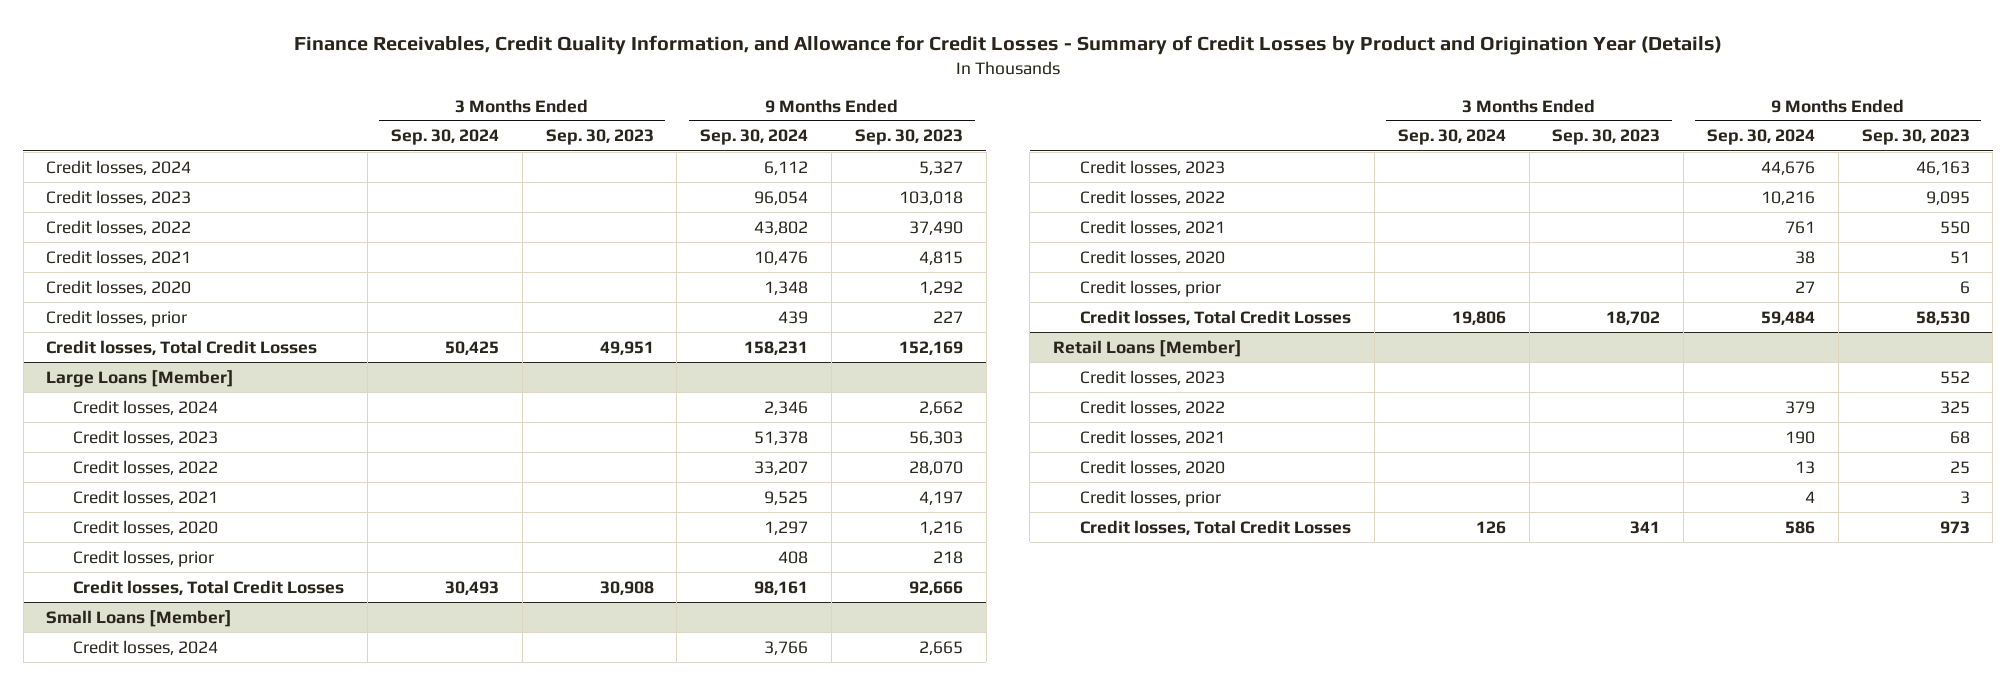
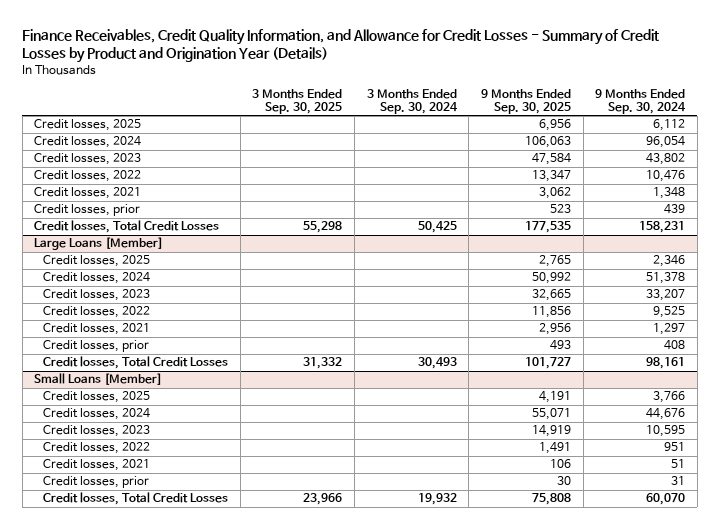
- | 3 Months Ended Sep. 30, 2024 | 3 Months Ended Sep. 30, 2023 | 9 Months Ended Sep. 30, 2024 | 9 Months Ended Sep. 30, 2023
+ | 3 Months Ended Sep. 30, 2025 | 3 Months Ended Sep. 30, 2024 | 9 Months Ended Sep. 30, 2025 | 9 Months Ended Sep. 30, 2024
- Credit losses, 2024 | | | 6,112 | 5,327
- Credit losses, 2023 | | | 96,054 | 103,018
- Credit losses, 2022 | | | 43,802 | 37,490
- Credit losses, 2021 | | | 10,476 | 4,815
- Credit losses, 2020 | | | 1,348 | 1,292
+ Credit losses, 2025 | | | 6,956 | 6,112
+ Credit losses, 2024 | | | 106,063 | 96,054
+ Credit losses, 2023 | | | 47,584 | 43,802
+ Credit losses, 2022 | | | 13,347 | 10,476
+ Credit losses, 2021 | | | 3,062 | 1,348
@ Large Loans [Member]
- Credit losses, 2024 | | | 2,346 | 2,662
- Credit losses, 2023 | | | 51,378 | 56,303
- Credit losses, 2022 | | | 33,207 | 28,070
- Credit losses, 2021 | | | 9,525 | 4,197
- Credit losses, 2020 | | | 1,297 | 1,216
+ Credit losses, 2025 | | | 2,765 | 2,346
+ Credit losses, 2024 | | | 50,992 | 51,378
+ Credit losses, 2023 | | | 32,665 | 33,207
+ Credit losses, 2022 | | | 11,856 | 9,525
+ Credit losses, 2021 | | | 2,956 | 1,297
@ Small Loans [Member]
- Credit losses, 2024 | | | 3,766 | 2,665
- Credit losses, 2023 | | | 44,676 | 46,163
- Credit losses, 2022 | | | 10,216 | 9,095
- Credit losses, 2021 | | | 761 | 550
- Credit losses, 2020 | | | 38 | 51
- Credit losses, prior | | | 27 | 6
- Credit losses, Total Credit Losses | 19,806 | 18,702 | 59,484 | 58,530
- Retail Loans [Member]
- Credit losses, 2023 | | | | 552
- Credit losses, 2022 | | | 379 | 325
- Credit losses, 2021 | | | 190 | 68
- Credit losses, 2020 | | | 13 | 25
- Credit losses, prior | | | 4 | 3
- Credit losses, Total Credit Losses | 126 | 341 | 586 | 973
@ Small Loans [Member]
+ Credit losses, 2025 | | | 4,191 | 3,766
+ Credit losses, 2024 | | | 55,071 | 44,676
+ Credit losses, 2023 | | | 14,919 | 10,595
+ Credit losses, 2022 | | | 1,491 | 951
+ Credit losses, 2021 | | | 106 | 51
+ Credit losses, prior | | | 30 | 31
+ Credit losses, Total Credit Losses | 23,966 | 19,932 | 75,808 | 60,070

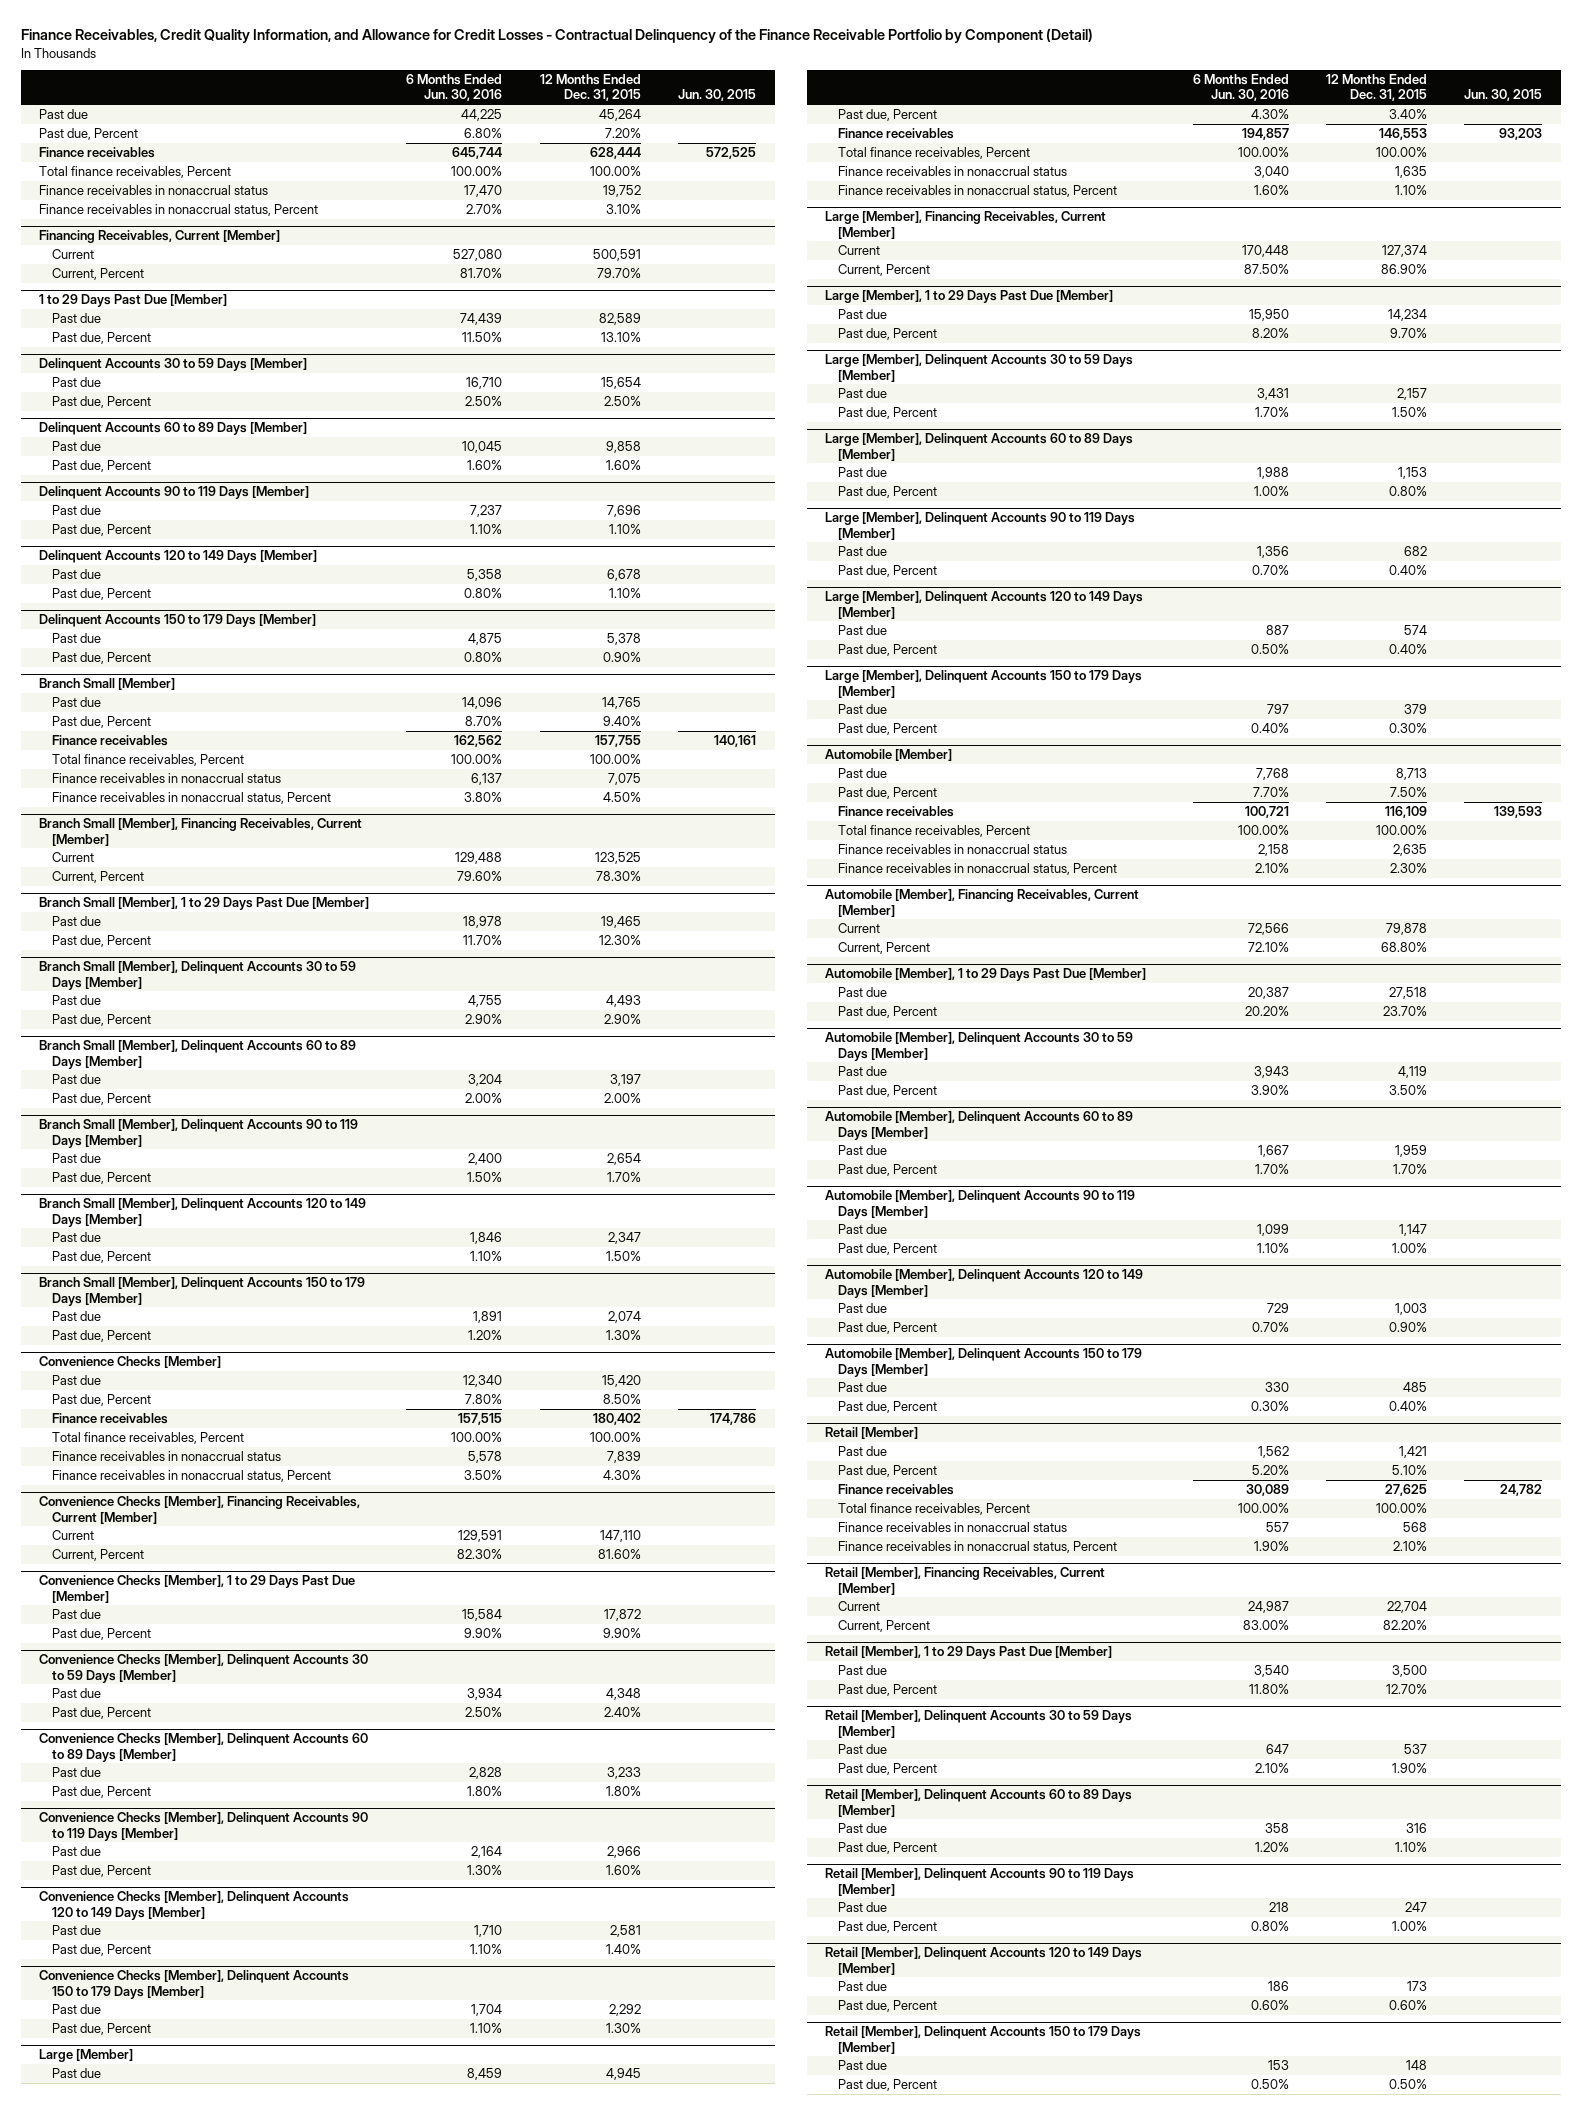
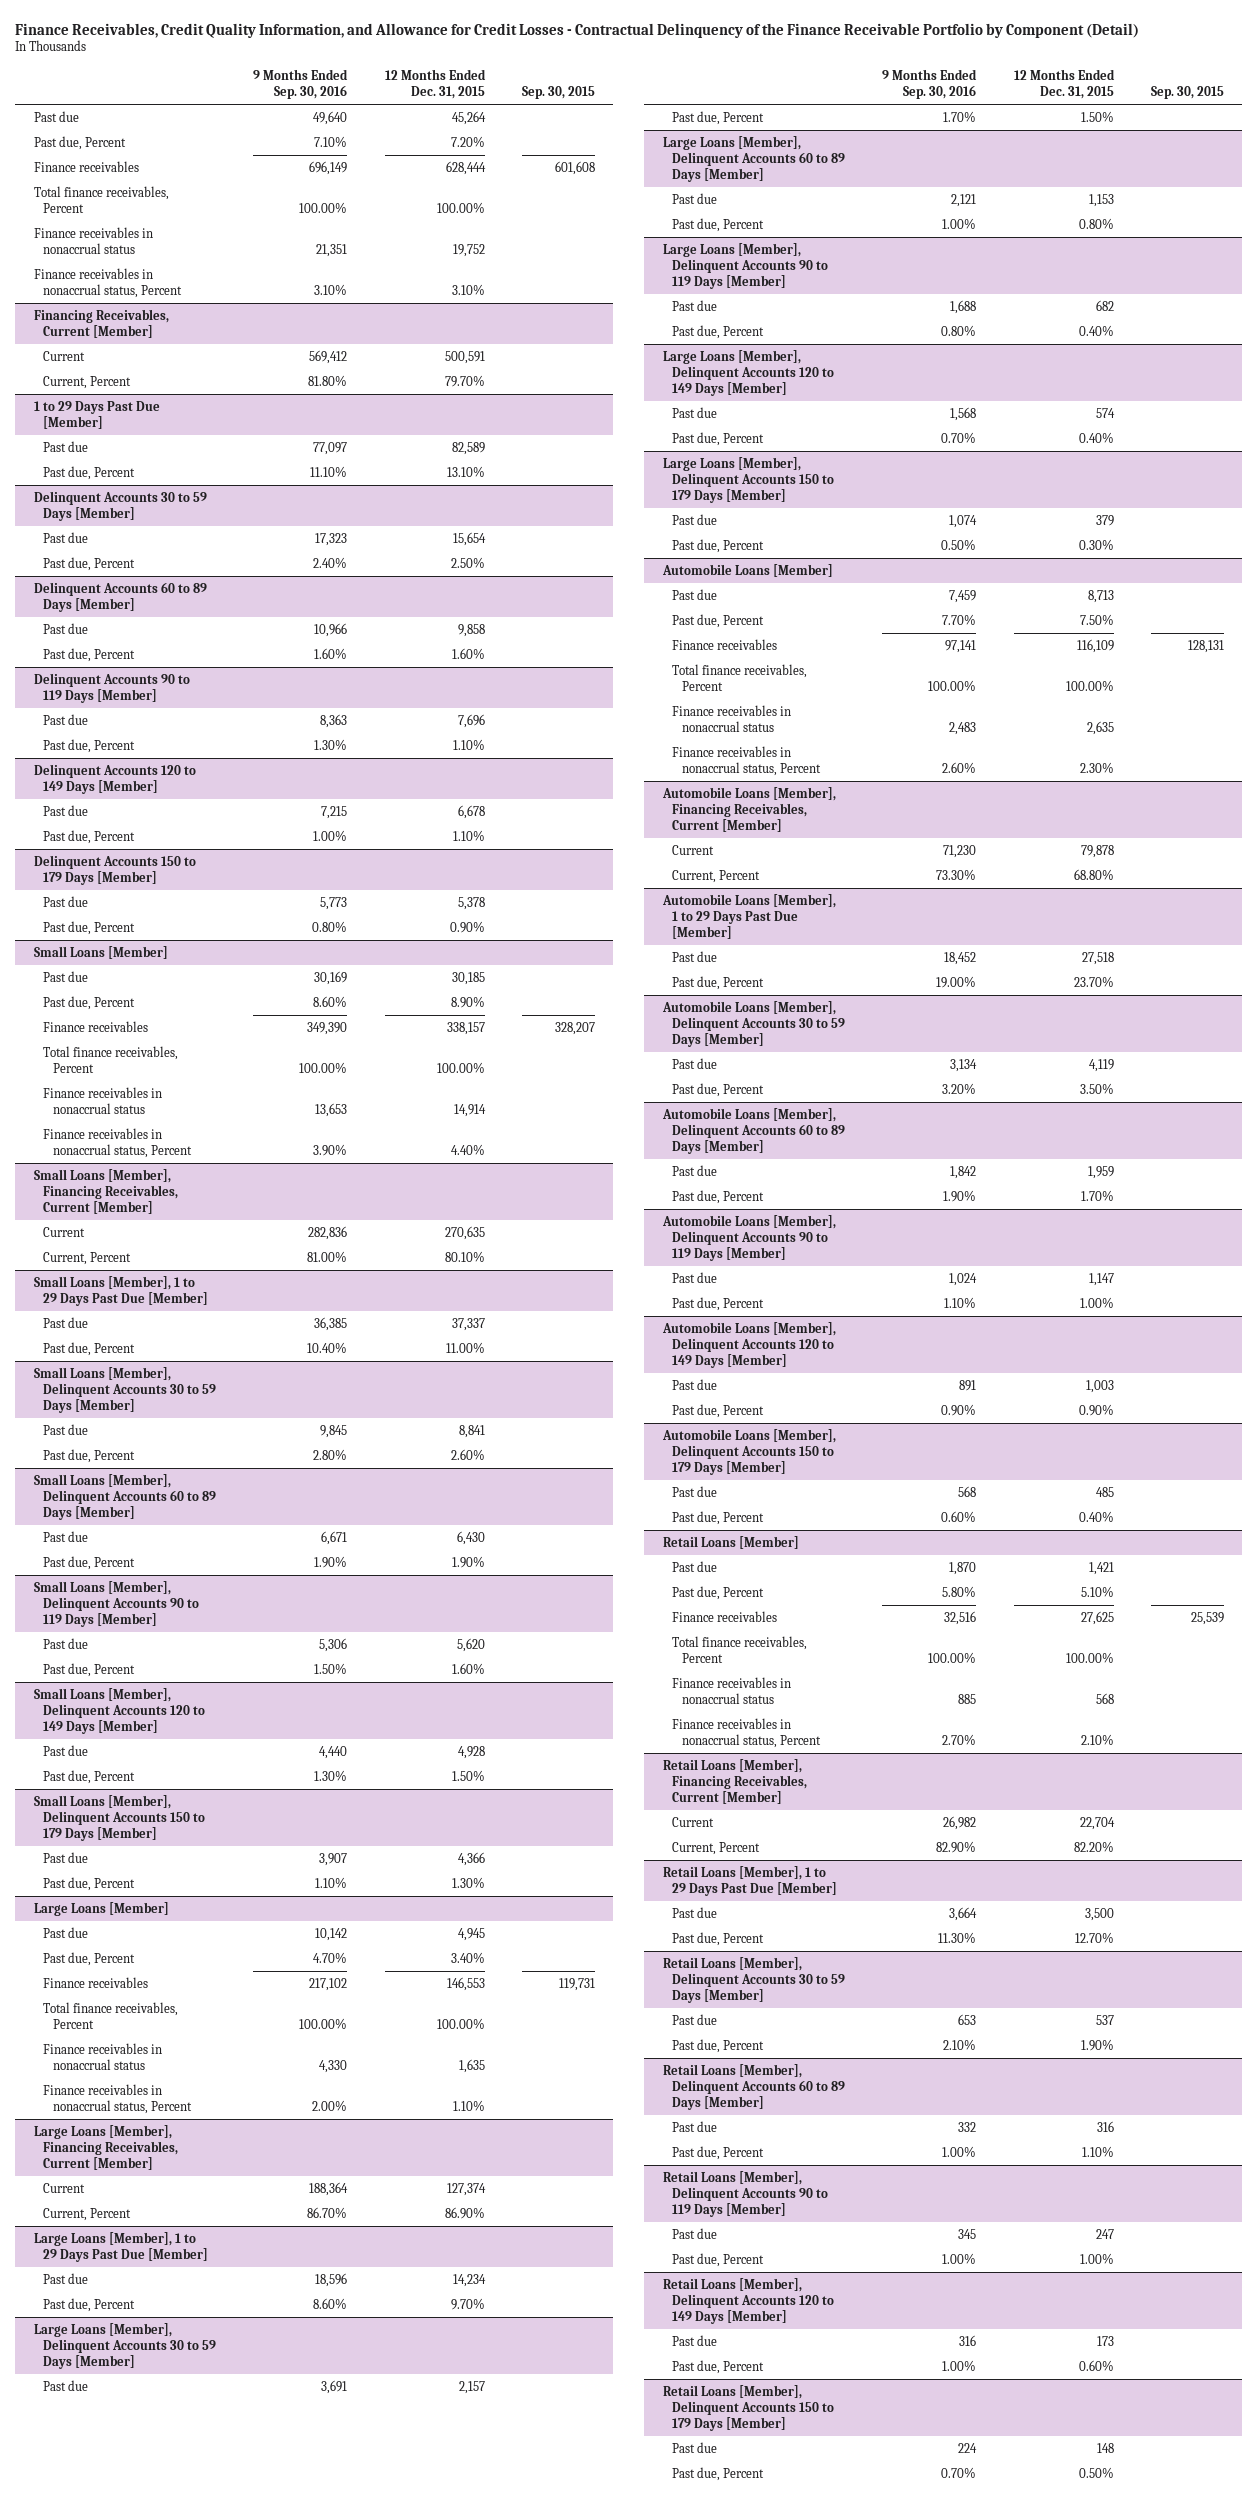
- | 6 Months Ended Jun. 30, 2016 | 12 Months Ended Dec. 31, 2015 | Jun. 30, 2015
+ | 9 Months Ended Sep. 30, 2016 | 12 Months Ended Dec. 31, 2015 | Sep. 30, 2015
- Branch Small [Member]
- Past due | 14,096 | 14,765 |
- Past due, Percent | 8.70% | 9.40% |
- Finance receivables | 162,562 | 157,755 | 140,161
- Total finance receivables, Percent | 100.00% | 100.00% |
- Finance receivables in nonaccrual status | 6,137 | 7,075 |
- Finance receivables in nonaccrual status, Percent | 3.80% | 4.50% |
- Branch Small [Member], Financing Receivables, Current [Member]
- Current | 129,488 | 123,525 |
- Current, Percent | 79.60% | 78.30% |
- Branch Small [Member], 1 to 29 Days Past Due [Member]
- Past due | 18,978 | 19,465 |
- Past due, Percent | 11.70% | 12.30% |
- Branch Small [Member], Delinquent Accounts 30 to 59 Days [Member]
- Past due | 4,755 | 4,493 |
- Past due, Percent | 2.90% | 2.90% |
- Branch Small [Member], Delinquent Accounts 60 to 89 Days [Member]
- Past due | 3,204 | 3,197 |
- Past due, Percent | 2.00% | 2.00% |
- Branch Small [Member], Delinquent Accounts 90 to 119 Days [Member]
- Past due | 2,400 | 2,654 |
- Past due, Percent | 1.50% | 1.70% |
- Branch Small [Member], Delinquent Accounts 120 to 149 Days [Member]
- Past due | 1,846 | 2,347 |
- Past due, Percent | 1.10% | 1.50% |
- Branch Small [Member], Delinquent Accounts 150 to 179 Days [Member]
- Past due | 1,891 | 2,074 |
- Past due, Percent | 1.20% | 1.30% |
- Convenience Checks [Member]
- Past due | 12,340 | 15,420 |
- Past due, Percent | 7.80% | 8.50% |
- Finance receivables | 157,515 | 180,402 | 174,786
+ Small Loans [Member]
+ Past due | 30,169 | 30,185 |
+ Past due, Percent | 8.60% | 8.90% |
+ Finance receivables | 349,390 | 338,157 | 328,207
- Finance receivables in nonaccrual status | 5,578 | 7,839 |
- Finance receivables in nonaccrual status, Percent | 3.50% | 4.30% |
- Convenience Checks [Member], Financing Receivables, Current [Member]
- Current | 129,591 | 147,110 |
- Current, Percent | 82.30% | 81.60% |
- Convenience Checks [Member], 1 to 29 Days Past Due [Member]
- Past due | 15,584 | 17,872 |
- Past due, Percent | 9.90% | 9.90% |
- Convenience Checks [Member], Delinquent Accounts 30 to 59 Days [Member]
- Past due | 3,934 | 4,348 |
- Past due, Percent | 2.50% | 2.40% |
- Convenience Checks [Member], Delinquent Accounts 60 to 89 Days [Member]
- Past due | 2,828 | 3,233 |
- Past due, Percent | 1.80% | 1.80% |
- Convenience Checks [Member], Delinquent Accounts 90 to 119 Days [Member]
- Past due | 2,164 | 2,966 |
+ Finance receivables in nonaccrual status | 13,653 | 14,914 |
+ Finance receivables in nonaccrual status, Percent | 3.90% | 4.40% |
+ Small Loans [Member], Financing Receivables, Current [Member]
+ Current | 282,836 | 270,635 |
+ Current, Percent | 81.00% | 80.10% |
+ Small Loans [Member], 1 to 29 Days Past Due [Member]
+ Past due | 36,385 | 37,337 |
+ Past due, Percent | 10.40% | 11.00% |
+ Small Loans [Member], Delinquent Accounts 30 to 59 Days [Member]
+ Past due | 9,845 | 8,841 |
+ Past due, Percent | 2.80% | 2.60% |
+ Small Loans [Member], Delinquent Accounts 60 to 89 Days [Member]
+ Past due | 6,671 | 6,430 |
+ Past due, Percent | 1.90% | 1.90% |
+ Small Loans [Member], Delinquent Accounts 90 to 119 Days [Member]
+ Past due | 5,306 | 5,620 |
- Convenience Checks [Member], Delinquent Accounts 120 to 149 Days [Member]
- Past due | 1,710 | 2,581 |
- Past due, Percent | 1.10% | 1.40% |
- Convenience Checks [Member], Delinquent Accounts 150 to 179 Days [Member]
- Past due | 1,704 | 2,292 |
+ Small Loans [Member], Delinquent Accounts 120 to 149 Days [Member]
+ Past due | 4,440 | 4,928 |
+ Past due, Percent | 1.30% | 1.50% |
+ Small Loans [Member], Delinquent Accounts 150 to 179 Days [Member]
+ Past due | 3,907 | 4,366 |
- Large [Member]
+ Large Loans [Member]
- Large [Member], Financing Receivables, Current [Member]
+ Large Loans [Member], Financing Receivables, Current [Member]
- Large [Member], 1 to 29 Days Past Due [Member]
+ Large Loans [Member], 1 to 29 Days Past Due [Member]
- Large [Member], Delinquent Accounts 30 to 59 Days [Member]
+ Large Loans [Member], Delinquent Accounts 30 to 59 Days [Member]
- Large [Member], Delinquent Accounts 60 to 89 Days [Member]
+ Large Loans [Member], Delinquent Accounts 60 to 89 Days [Member]
- Large [Member], Delinquent Accounts 90 to 119 Days [Member]
+ Large Loans [Member], Delinquent Accounts 90 to 119 Days [Member]
- Large [Member], Delinquent Accounts 120 to 149 Days [Member]
+ Large Loans [Member], Delinquent Accounts 120 to 149 Days [Member]
- Large [Member], Delinquent Accounts 150 to 179 Days [Member]
+ Large Loans [Member], Delinquent Accounts 150 to 179 Days [Member]
- Automobile [Member]
+ Automobile Loans [Member]
- Automobile [Member], Financing Receivables, Current [Member]
+ Automobile Loans [Member], Financing Receivables, Current [Member]
- Automobile [Member], 1 to 29 Days Past Due [Member]
+ Automobile Loans [Member], 1 to 29 Days Past Due [Member]
- Automobile [Member], Delinquent Accounts 30 to 59 Days [Member]
+ Automobile Loans [Member], Delinquent Accounts 30 to 59 Days [Member]
- Automobile [Member], Delinquent Accounts 60 to 89 Days [Member]
+ Automobile Loans [Member], Delinquent Accounts 60 to 89 Days [Member]
- Automobile [Member], Delinquent Accounts 90 to 119 Days [Member]
+ Automobile Loans [Member], Delinquent Accounts 90 to 119 Days [Member]
- Automobile [Member], Delinquent Accounts 120 to 149 Days [Member]
+ Automobile Loans [Member], Delinquent Accounts 120 to 149 Days [Member]
- Automobile [Member], Delinquent Accounts 150 to 179 Days [Member]
+ Automobile Loans [Member], Delinquent Accounts 150 to 179 Days [Member]
- Retail [Member]
+ Retail Loans [Member]
- Retail [Member], Financing Receivables, Current [Member]
+ Retail Loans [Member], Financing Receivables, Current [Member]
- Retail [Member], 1 to 29 Days Past Due [Member]
+ Retail Loans [Member], 1 to 29 Days Past Due [Member]
- Retail [Member], Delinquent Accounts 30 to 59 Days [Member]
+ Retail Loans [Member], Delinquent Accounts 30 to 59 Days [Member]
- Retail [Member], Delinquent Accounts 60 to 89 Days [Member]
+ Retail Loans [Member], Delinquent Accounts 60 to 89 Days [Member]
- Retail [Member], Delinquent Accounts 90 to 119 Days [Member]
+ Retail Loans [Member], Delinquent Accounts 90 to 119 Days [Member]
- Retail [Member], Delinquent Accounts 120 to 149 Days [Member]
+ Retail Loans [Member], Delinquent Accounts 120 to 149 Days [Member]
- Retail [Member], Delinquent Accounts 150 to 179 Days [Member]
+ Retail Loans [Member], Delinquent Accounts 150 to 179 Days [Member]

